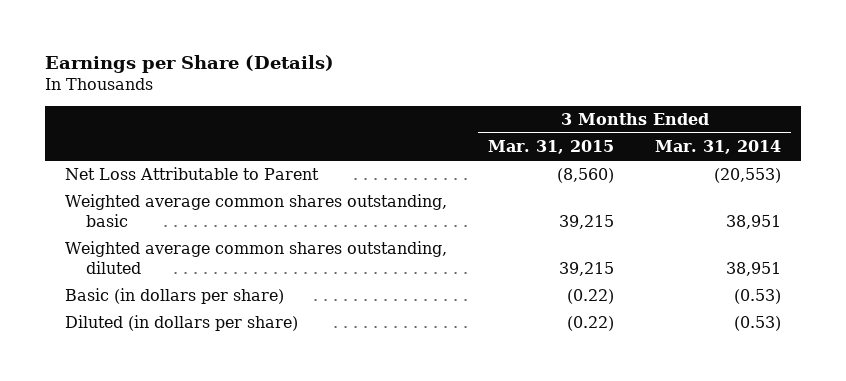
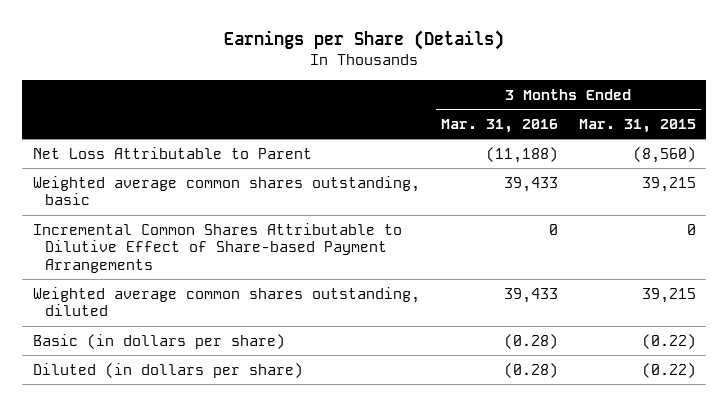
- | 3 Months Ended Mar. 31, 2015 | 3 Months Ended Mar. 31, 2014
+ | 3 Months Ended Mar. 31, 2016 | 3 Months Ended Mar. 31, 2015
+ Incremental Common Shares Attributable to Dilutive Effect of Share-based Payment Arrangements | 0 | 0

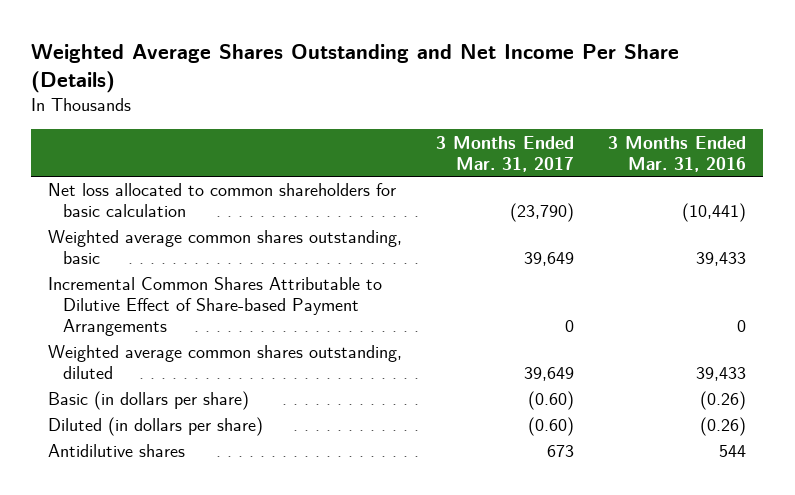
- Earnings per Share (Details)
+ Weighted Average Shares Outstanding and Net Income Per Share (Details)
- | 3 Months Ended Mar. 31, 2016 | 3 Months Ended Mar. 31, 2015
+ | 3 Months Ended Mar. 31, 2017 | 3 Months Ended Mar. 31, 2016
- Net Loss Attributable to Parent | (11,188) | (8,560)
+ Net loss allocated to common shareholders for basic calculation | (23,790) | (10,441)
- Basic (in dollars per share) | (0.28) | (0.22)
- Diluted (in dollars per share) | (0.28) | (0.22)
+ Basic (in dollars per share) | (0.60) | (0.26)
+ Diluted (in dollars per share) | (0.60) | (0.26)
+ Antidilutive shares | 673 | 544

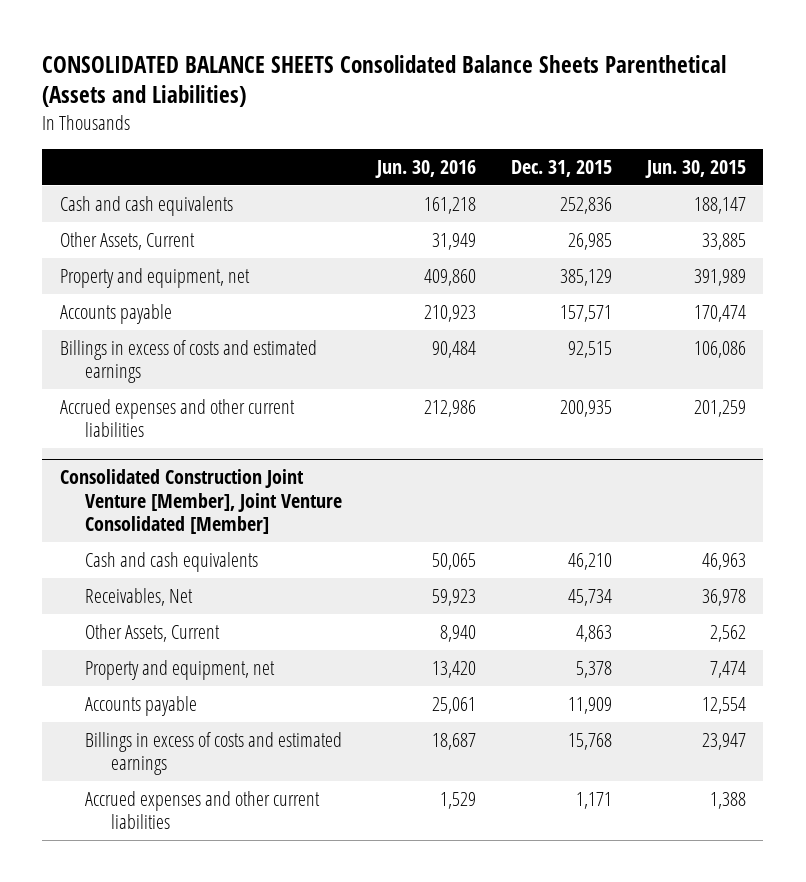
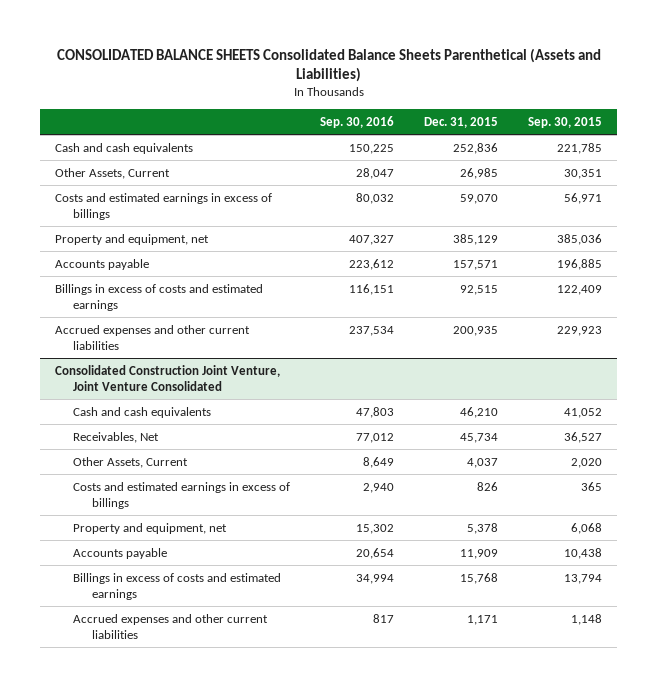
- | Jun. 30, 2016 | Dec. 31, 2015 | Jun. 30, 2015
+ | Sep. 30, 2016 | Dec. 31, 2015 | Sep. 30, 2015
+ Costs and estimated earnings in excess of billings | 80,032 | 59,070 | 56,971
- Consolidated Construction Joint Venture [Member], Joint Venture Consolidated [Member]
+ Consolidated Construction Joint Venture, Joint Venture Consolidated
- Other Assets, Current | 8,940 | 4,863 | 2,562
+ Other Assets, Current | 8,649 | 4,037 | 2,020
+ Costs and estimated earnings in excess of billings | 2,940 | 826 | 365

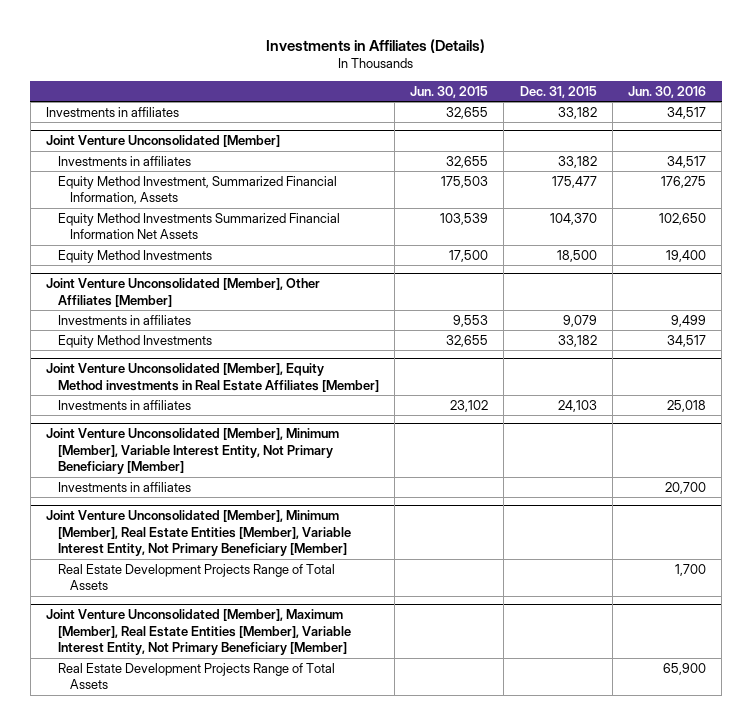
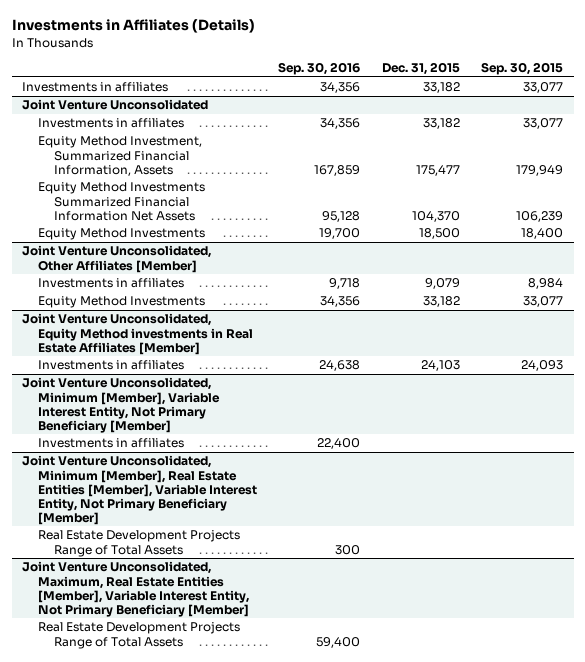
- | Jun. 30, 2015 | Dec. 31, 2015 | Jun. 30, 2016
+ | Sep. 30, 2016 | Dec. 31, 2015 | Sep. 30, 2015
- Joint Venture Unconsolidated [Member]
+ Joint Venture Unconsolidated
- Joint Venture Unconsolidated [Member], Other Affiliates [Member]
+ Joint Venture Unconsolidated, Other Affiliates [Member]
- Joint Venture Unconsolidated [Member], Equity Method investments in Real Estate Affiliates [Member]
+ Joint Venture Unconsolidated, Equity Method investments in Real Estate Affiliates [Member]
- Joint Venture Unconsolidated [Member], Minimum [Member], Variable Interest Entity, Not Primary Beneficiary [Member]
+ Joint Venture Unconsolidated, Minimum [Member], Variable Interest Entity, Not Primary Beneficiary [Member]
- Joint Venture Unconsolidated [Member], Minimum [Member], Real Estate Entities [Member], Variable Interest Entity, Not Primary Beneficiary [Member]
+ Joint Venture Unconsolidated, Minimum [Member], Real Estate Entities [Member], Variable Interest Entity, Not Primary Beneficiary [Member]
- Joint Venture Unconsolidated [Member], Maximum [Member], Real Estate Entities [Member], Variable Interest Entity, Not Primary Beneficiary [Member]
+ Joint Venture Unconsolidated, Maximum, Real Estate Entities [Member], Variable Interest Entity, Not Primary Beneficiary [Member]

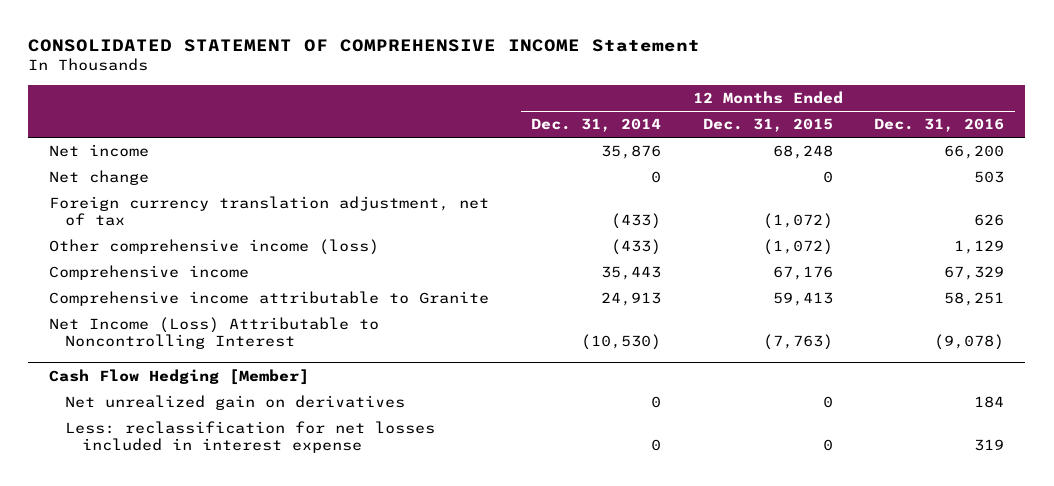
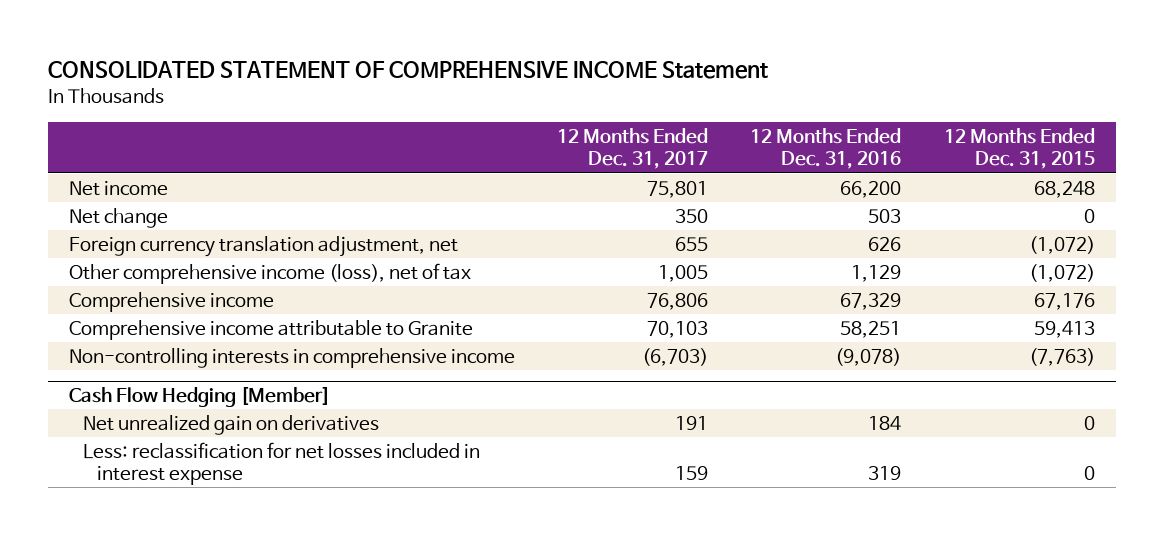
- | 12 Months Ended Dec. 31, 2014 | 12 Months Ended Dec. 31, 2015 | 12 Months Ended Dec. 31, 2016
+ | 12 Months Ended Dec. 31, 2017 | 12 Months Ended Dec. 31, 2016 | 12 Months Ended Dec. 31, 2015
- Foreign currency translation adjustment, net of tax | (433) | (1,072) | 626
- Other comprehensive income (loss) | (433) | (1,072) | 1,129
+ Foreign currency translation adjustment, net | 655 | 626 | (1,072)
+ Other comprehensive income (loss), net of tax | 1,005 | 1,129 | (1,072)
- Net Income (Loss) Attributable to Noncontrolling Interest | (10,530) | (7,763) | (9,078)
+ Non-controlling interests in comprehensive income | (6,703) | (9,078) | (7,763)

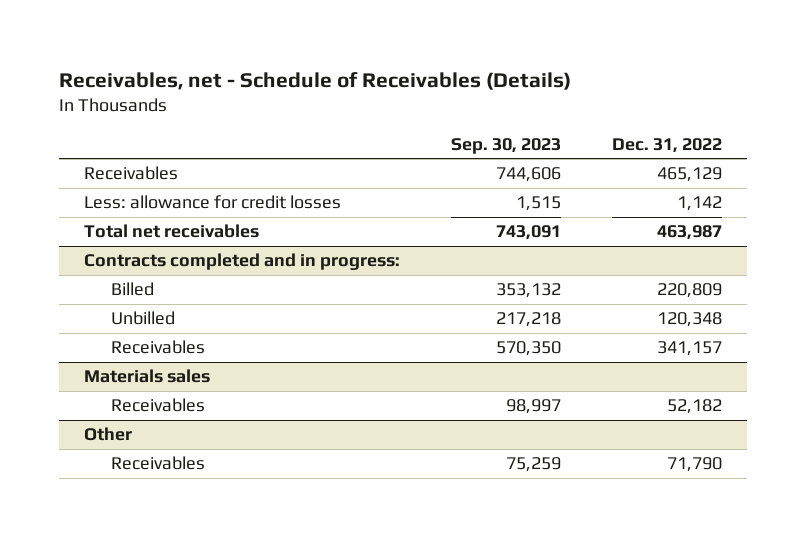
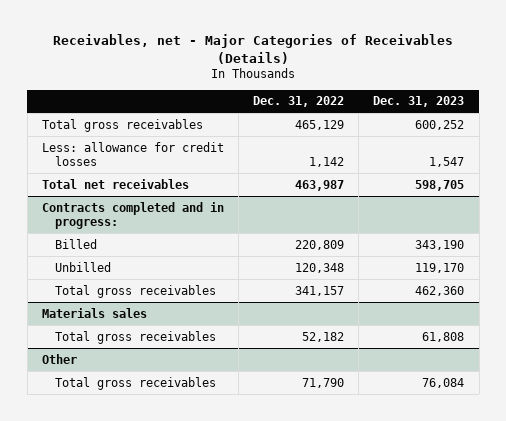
- Receivables, net - Schedule of Receivables (Details)
+ Receivables, net - Major Categories of Receivables (Details)
- | Sep. 30, 2023 | Dec. 31, 2022
+ | Dec. 31, 2022 | Dec. 31, 2023
- Receivables | 744,606 | 465,129
+ Total gross receivables | 465,129 | 600,252
@ Contracts completed and in progress:
- Receivables | 570,350 | 341,157
+ Total gross receivables | 341,157 | 462,360
@ Materials sales
- Receivables | 98,997 | 52,182
+ Total gross receivables | 52,182 | 61,808
@ Other
- Receivables | 75,259 | 71,790
+ Total gross receivables | 71,790 | 76,084

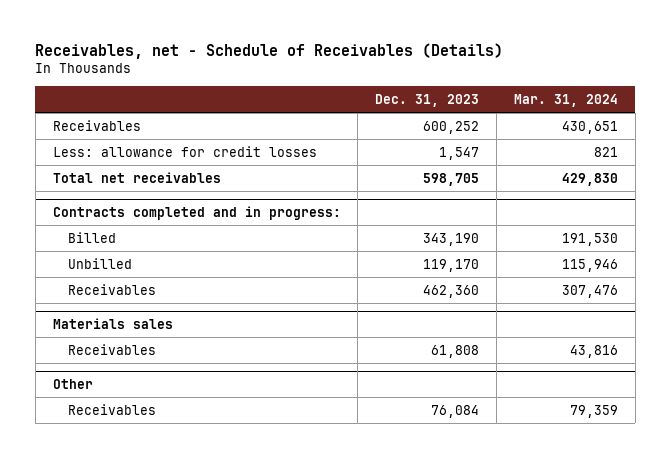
- Receivables, net - Major Categories of Receivables (Details)
+ Receivables, net - Schedule of Receivables (Details)
- | Dec. 31, 2022 | Dec. 31, 2023
+ | Dec. 31, 2023 | Mar. 31, 2024
- Total gross receivables | 465,129 | 600,252
+ Receivables | 600,252 | 430,651
@ Contracts completed and in progress:
- Total gross receivables | 341,157 | 462,360
+ Receivables | 462,360 | 307,476
@ Materials sales
- Total gross receivables | 52,182 | 61,808
+ Receivables | 61,808 | 43,816
@ Other
- Total gross receivables | 71,790 | 76,084
+ Receivables | 76,084 | 79,359

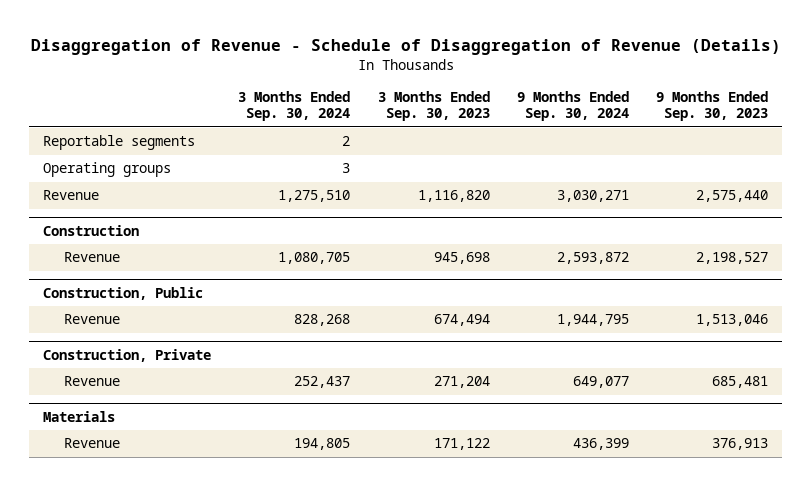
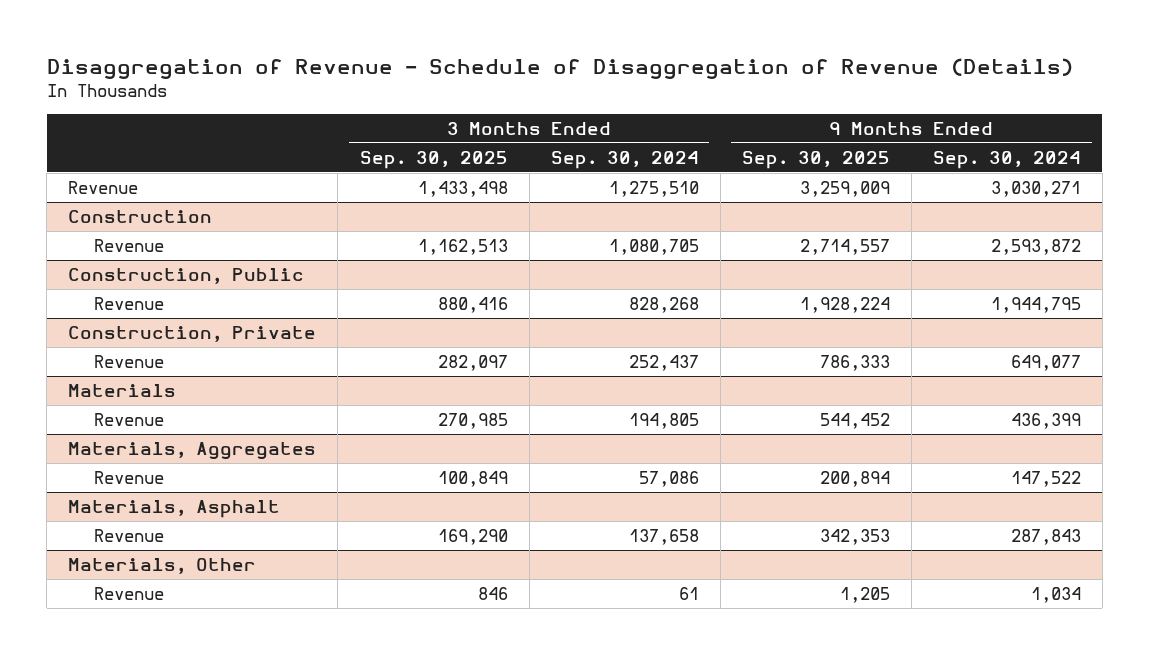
- | 3 Months Ended Sep. 30, 2024 | 3 Months Ended Sep. 30, 2023 | 9 Months Ended Sep. 30, 2024 | 9 Months Ended Sep. 30, 2023
+ | 3 Months Ended Sep. 30, 2025 | 3 Months Ended Sep. 30, 2024 | 9 Months Ended Sep. 30, 2025 | 9 Months Ended Sep. 30, 2024
- Reportable segments | 2 | | |
- Operating groups | 3 | | |
+ Materials, Aggregates
+ Revenue | 100,849 | 57,086 | 200,894 | 147,522
+ Materials, Asphalt
+ Revenue | 169,290 | 137,658 | 342,353 | 287,843
+ Materials, Other
+ Revenue | 846 | 61 | 1,205 | 1,034

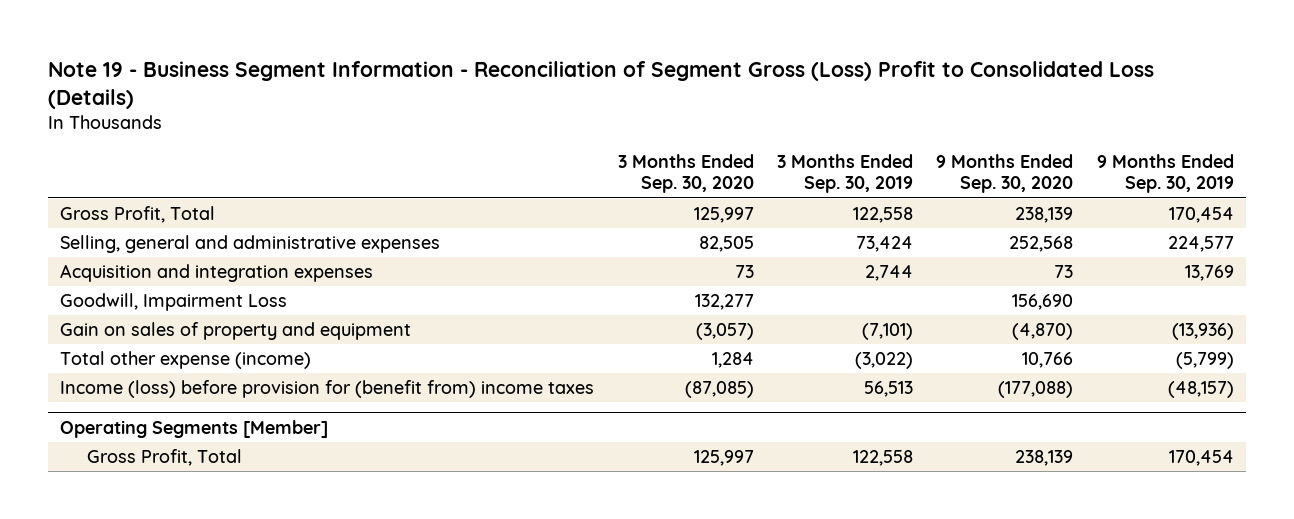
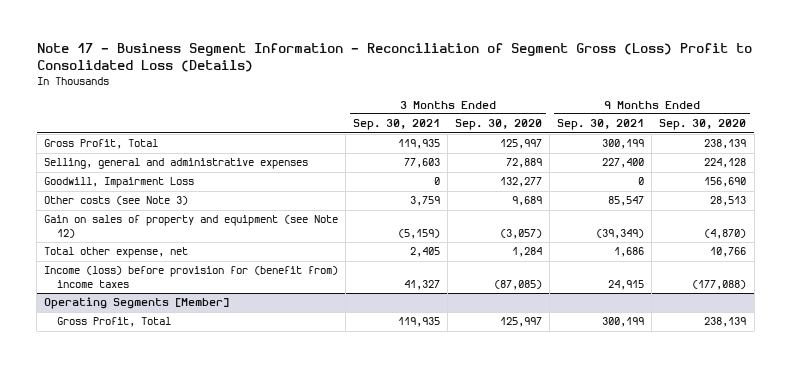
- Note 19 - Business Segment Information - Reconciliation of Segment Gross (Loss) Profit to Consolidated Loss (Details)
+ Note 17 - Business Segment Information - Reconciliation of Segment Gross (Loss) Profit to Consolidated Loss (Details)
- | 3 Months Ended Sep. 30, 2020 | 3 Months Ended Sep. 30, 2019 | 9 Months Ended Sep. 30, 2020 | 9 Months Ended Sep. 30, 2019
+ | 3 Months Ended Sep. 30, 2021 | 3 Months Ended Sep. 30, 2020 | 9 Months Ended Sep. 30, 2021 | 9 Months Ended Sep. 30, 2020
- Selling, general and administrative expenses | 82,505 | 73,424 | 252,568 | 224,577
- Acquisition and integration expenses | 73 | 2,744 | 73 | 13,769
+ Selling, general and administrative expenses | 77,603 | 72,889 | 227,400 | 224,128
- Gain on sales of property and equipment | (3,057) | (7,101) | (4,870) | (13,936)
- Total other expense (income) | 1,284 | (3,022) | 10,766 | (5,799)
+ Other costs (see Note 3) | 3,759 | 9,689 | 85,547 | 28,513
+ Gain on sales of property and equipment (see Note 12) | (5,159) | (3,057) | (39,349) | (4,870)
+ Total other expense, net | 2,405 | 1,284 | 1,686 | 10,766

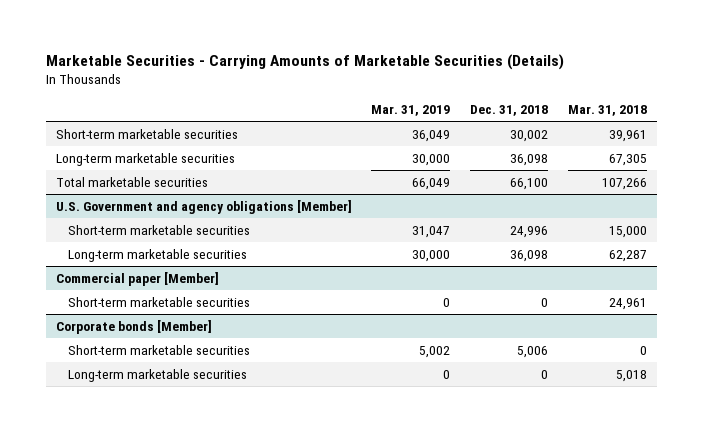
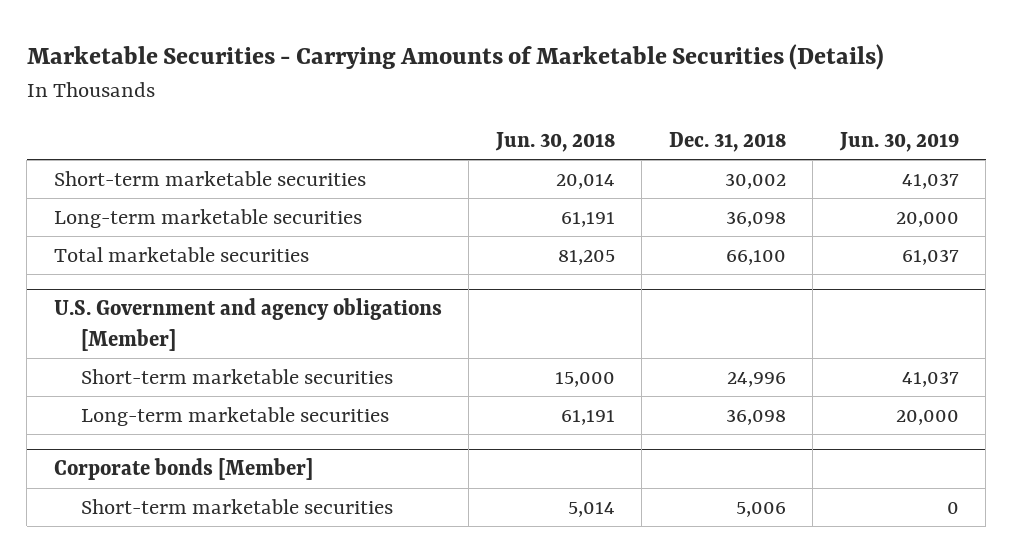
- | Mar. 31, 2019 | Dec. 31, 2018 | Mar. 31, 2018
+ | Jun. 30, 2018 | Dec. 31, 2018 | Jun. 30, 2019
- Commercial paper [Member]
- Short-term marketable securities | 0 | 0 | 24,961
@ Corporate bonds [Member]
- Long-term marketable securities | 0 | 0 | 5,018

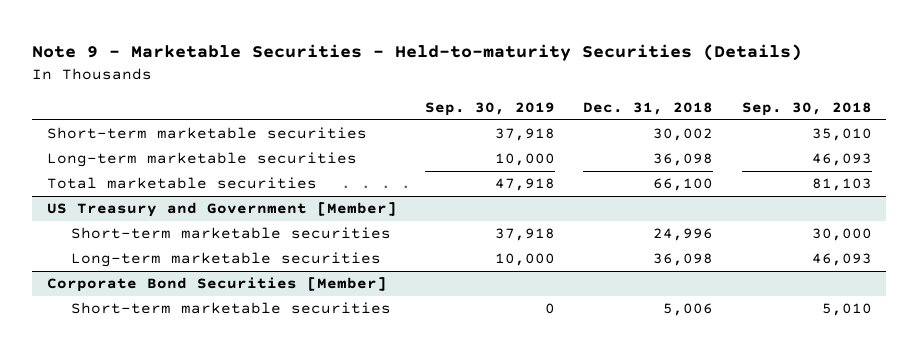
- Marketable Securities - Carrying Amounts of Marketable Securities (Details)
+ Note 9 - Marketable Securities - Held-to-maturity Securities (Details)
- | Jun. 30, 2018 | Dec. 31, 2018 | Jun. 30, 2019
+ | Sep. 30, 2019 | Dec. 31, 2018 | Sep. 30, 2018
- U.S. Government and agency obligations [Member]
+ US Treasury and Government [Member]
- Corporate bonds [Member]
+ Corporate Bond Securities [Member]

